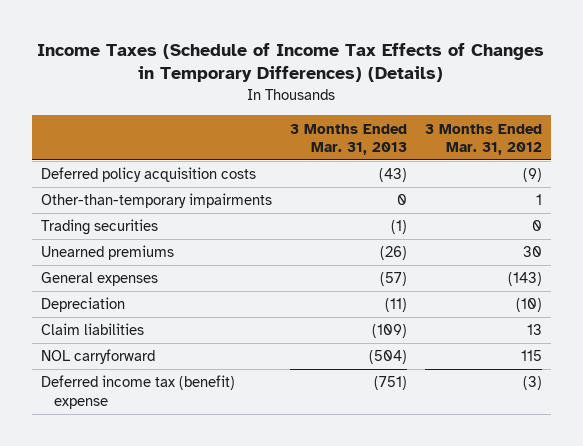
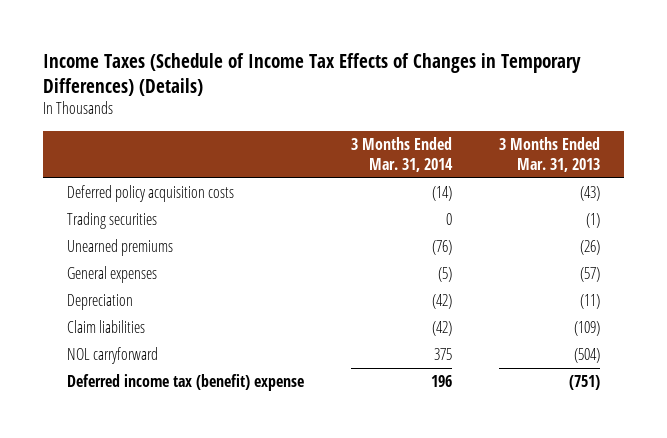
- | 3 Months Ended Mar. 31, 2013 | 3 Months Ended Mar. 31, 2012
+ | 3 Months Ended Mar. 31, 2014 | 3 Months Ended Mar. 31, 2013
- Other-than-temporary impairments | 0 | 1

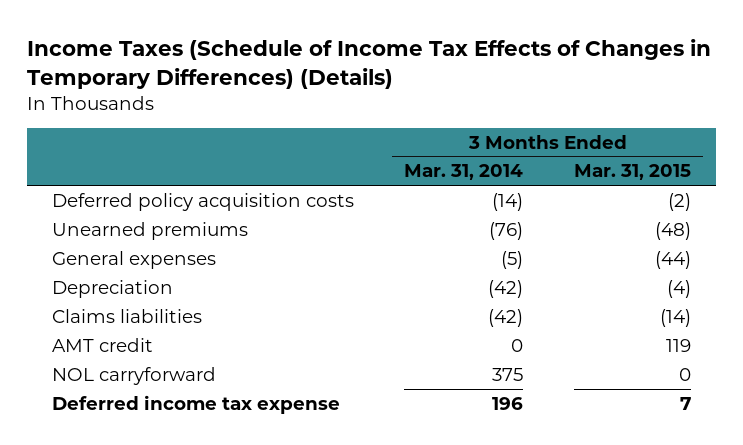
- | 3 Months Ended Mar. 31, 2014 | 3 Months Ended Mar. 31, 2013
+ | 3 Months Ended Mar. 31, 2014 | 3 Months Ended Mar. 31, 2015
- Trading securities | 0 | (1)
- Claim liabilities | (42) | (109)
+ Claims liabilities | (42) | (14)
+ AMT credit | 0 | 119
- Deferred income tax (benefit) expense | 196 | (751)
+ Deferred income tax expense | 196 | 7

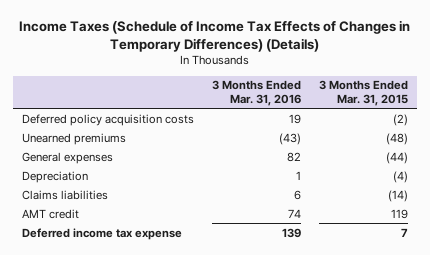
- | 3 Months Ended Mar. 31, 2014 | 3 Months Ended Mar. 31, 2015
+ | 3 Months Ended Mar. 31, 2016 | 3 Months Ended Mar. 31, 2015
- NOL carryforward | 375 | 0

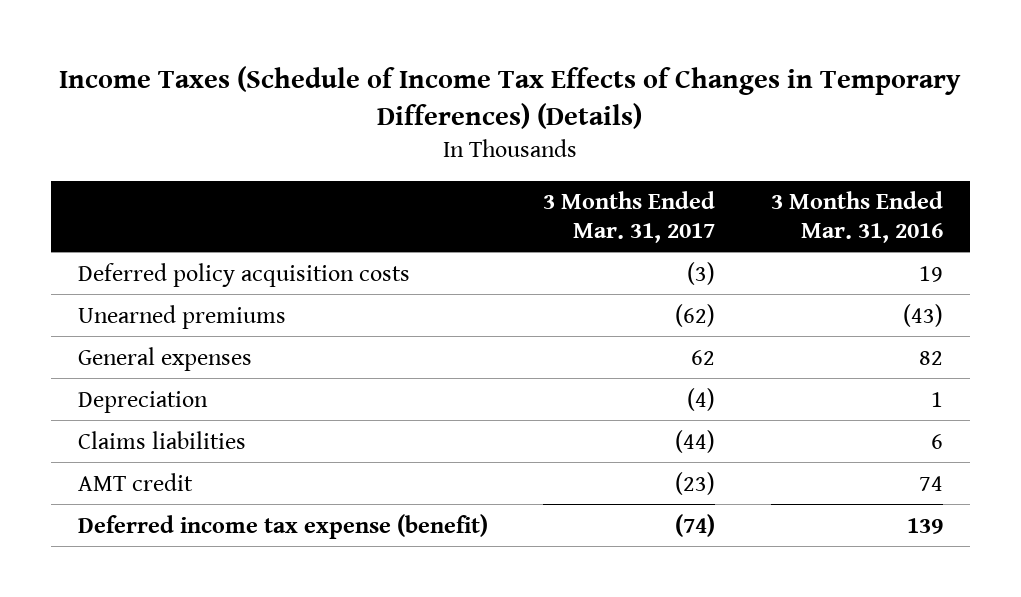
- | 3 Months Ended Mar. 31, 2016 | 3 Months Ended Mar. 31, 2015
+ | 3 Months Ended Mar. 31, 2017 | 3 Months Ended Mar. 31, 2016
- Deferred income tax expense | 139 | 7
+ Deferred income tax expense (benefit) | (74) | 139

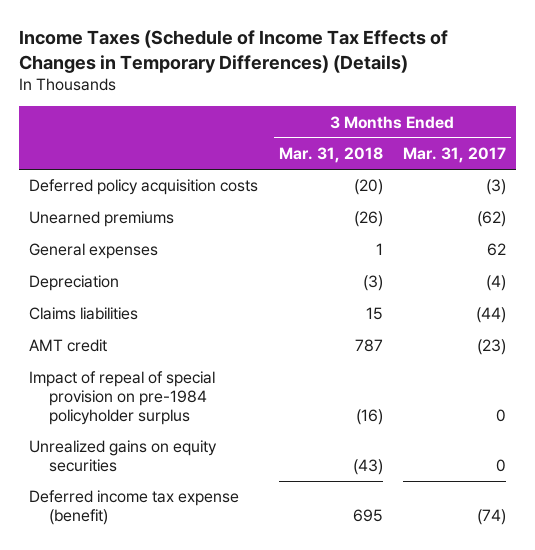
- | 3 Months Ended Mar. 31, 2017 | 3 Months Ended Mar. 31, 2016
+ | 3 Months Ended Mar. 31, 2018 | 3 Months Ended Mar. 31, 2017
+ Impact of repeal of special provision on pre-1984 policyholder surplus | (16) | 0
+ Unrealized gains on equity securities | (43) | 0

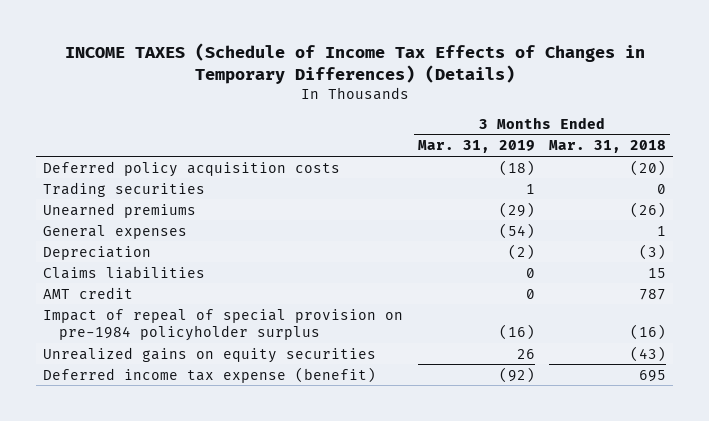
- Income Taxes (Schedule of Income Tax Effects of Changes in Temporary Differences) (Details)
+ INCOME TAXES (Schedule of Income Tax Effects of Changes in Temporary Differences) (Details)
- | 3 Months Ended Mar. 31, 2018 | 3 Months Ended Mar. 31, 2017
+ | 3 Months Ended Mar. 31, 2019 | 3 Months Ended Mar. 31, 2018
+ Trading securities | 1 | 0

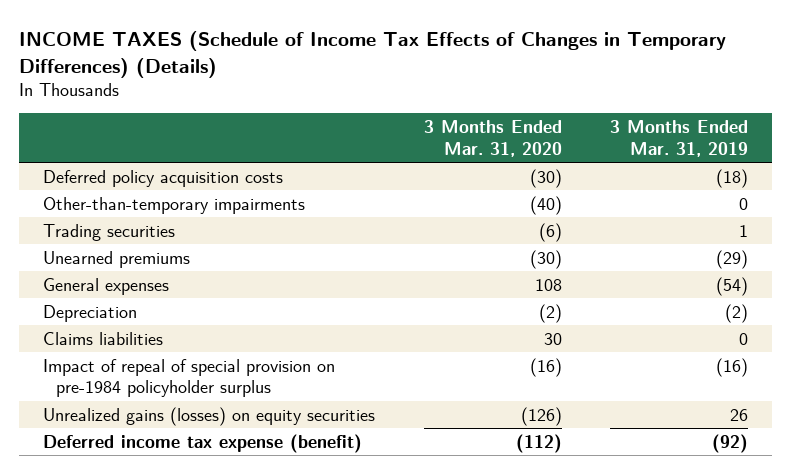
- | 3 Months Ended Mar. 31, 2019 | 3 Months Ended Mar. 31, 2018
+ | 3 Months Ended Mar. 31, 2020 | 3 Months Ended Mar. 31, 2019
+ Other-than-temporary impairments | (40) | 0
- AMT credit | 0 | 787
- Unrealized gains on equity securities | 26 | (43)
+ Unrealized gains (losses) on equity securities | (126) | 26

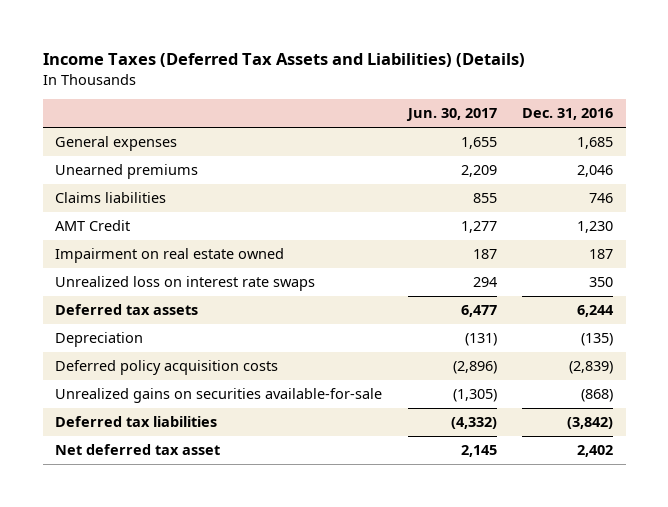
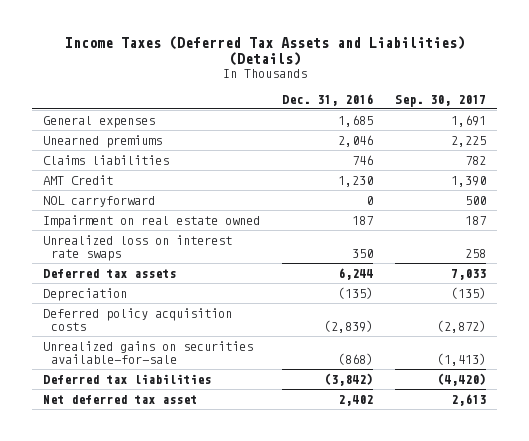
- | Jun. 30, 2017 | Dec. 31, 2016
+ | Dec. 31, 2016 | Sep. 30, 2017
+ NOL carryforward | 0 | 500

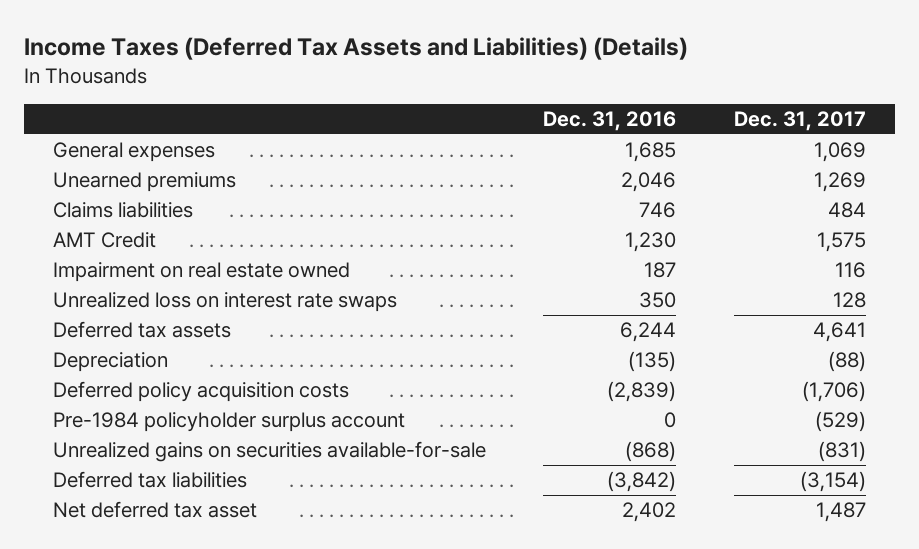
- | Dec. 31, 2016 | Sep. 30, 2017
+ | Dec. 31, 2016 | Dec. 31, 2017
- NOL carryforward | 0 | 500
+ Pre-1984 policyholder surplus account | 0 | (529)

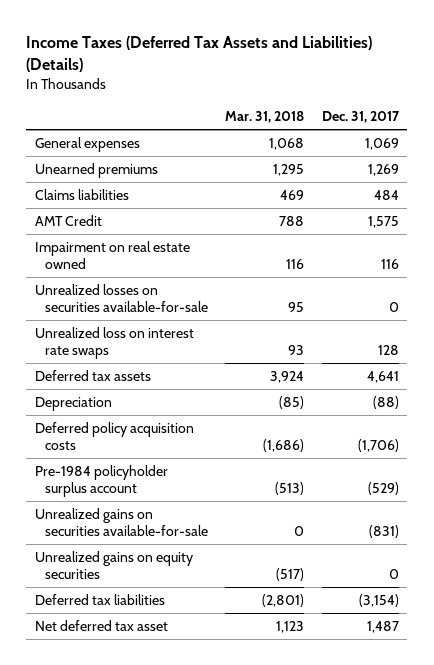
- | Dec. 31, 2016 | Dec. 31, 2017
+ | Mar. 31, 2018 | Dec. 31, 2017
+ Unrealized losses on securities available-for-sale | 95 | 0
+ Unrealized gains on equity securities | (517) | 0

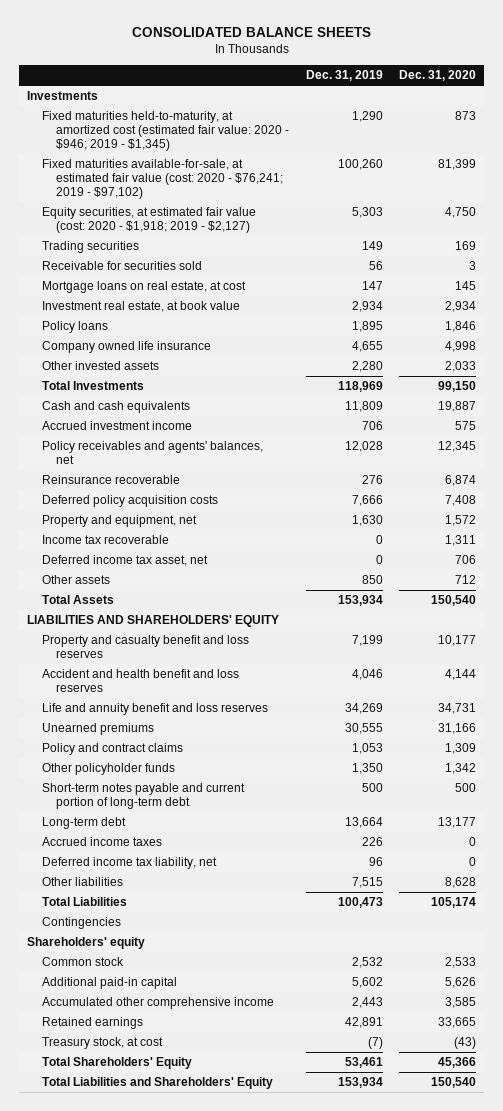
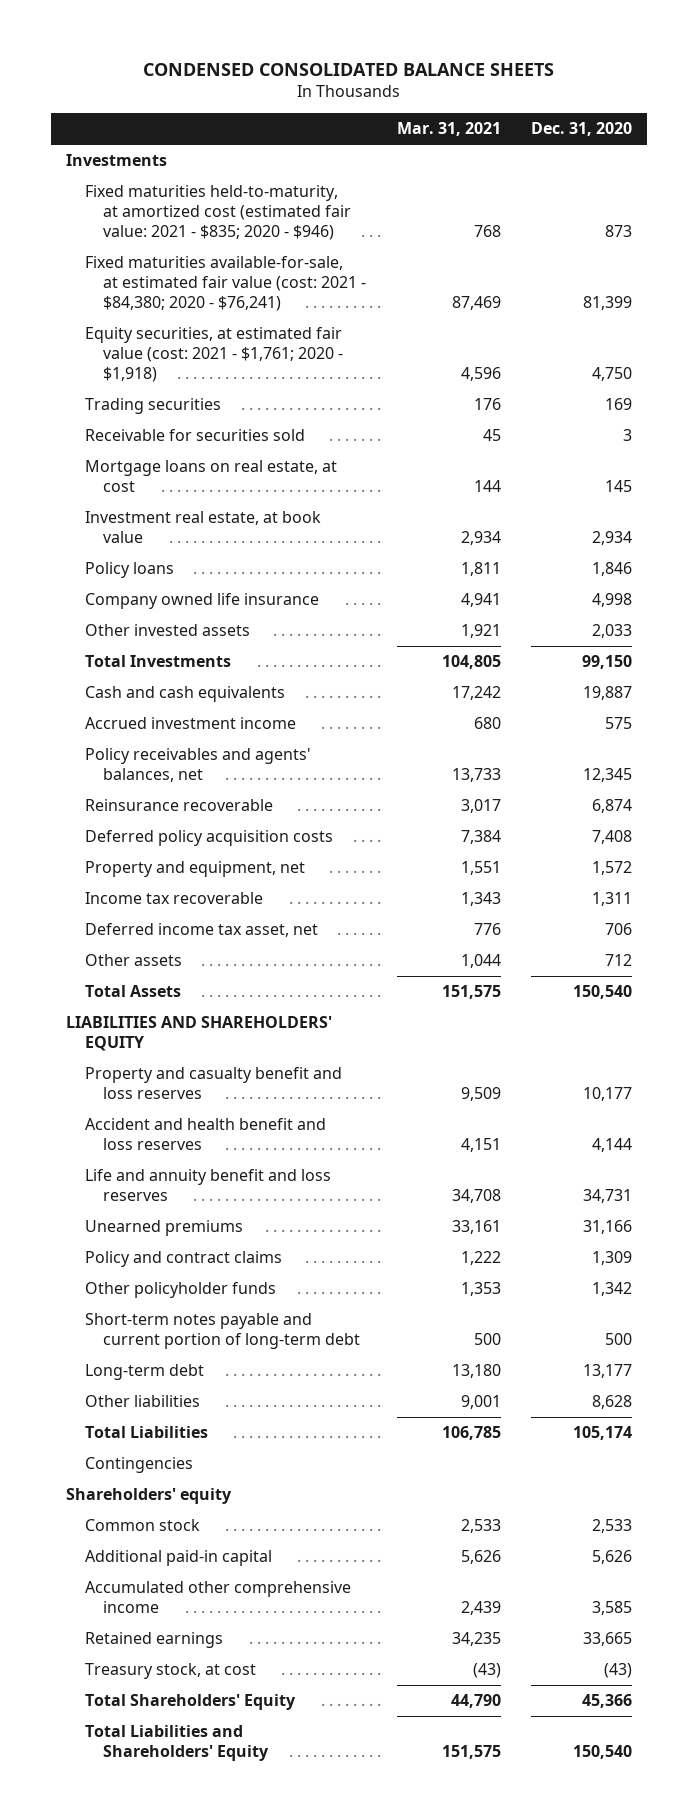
- CONSOLIDATED BALANCE SHEETS
+ CONDENSED CONSOLIDATED BALANCE SHEETS
- | Dec. 31, 2019 | Dec. 31, 2020
+ | Mar. 31, 2021 | Dec. 31, 2020
- Fixed maturities held-to-maturity, at amortized cost (estimated fair value: 2020 - $946; 2019 - $1,345) | 1,290 | 873
- Fixed maturities available-for-sale, at estimated fair value (cost: 2020 - $76,241; 2019 - $97,102) | 100,260 | 81,399
- Equity securities, at estimated fair value (cost: 2020 - $1,918; 2019 - $2,127) | 5,303 | 4,750
+ Fixed maturities held-to-maturity, at amortized cost (estimated fair value: 2021 - $835; 2020 - $946) | 768 | 873
+ Fixed maturities available-for-sale, at estimated fair value (cost: 2021 - $84,380; 2020 - $76,241) | 87,469 | 81,399
+ Equity securities, at estimated fair value (cost: 2021 - $1,761; 2020 - $1,918) | 4,596 | 4,750
- Accrued income taxes | 226 | 0
- Deferred income tax liability, net | 96 | 0

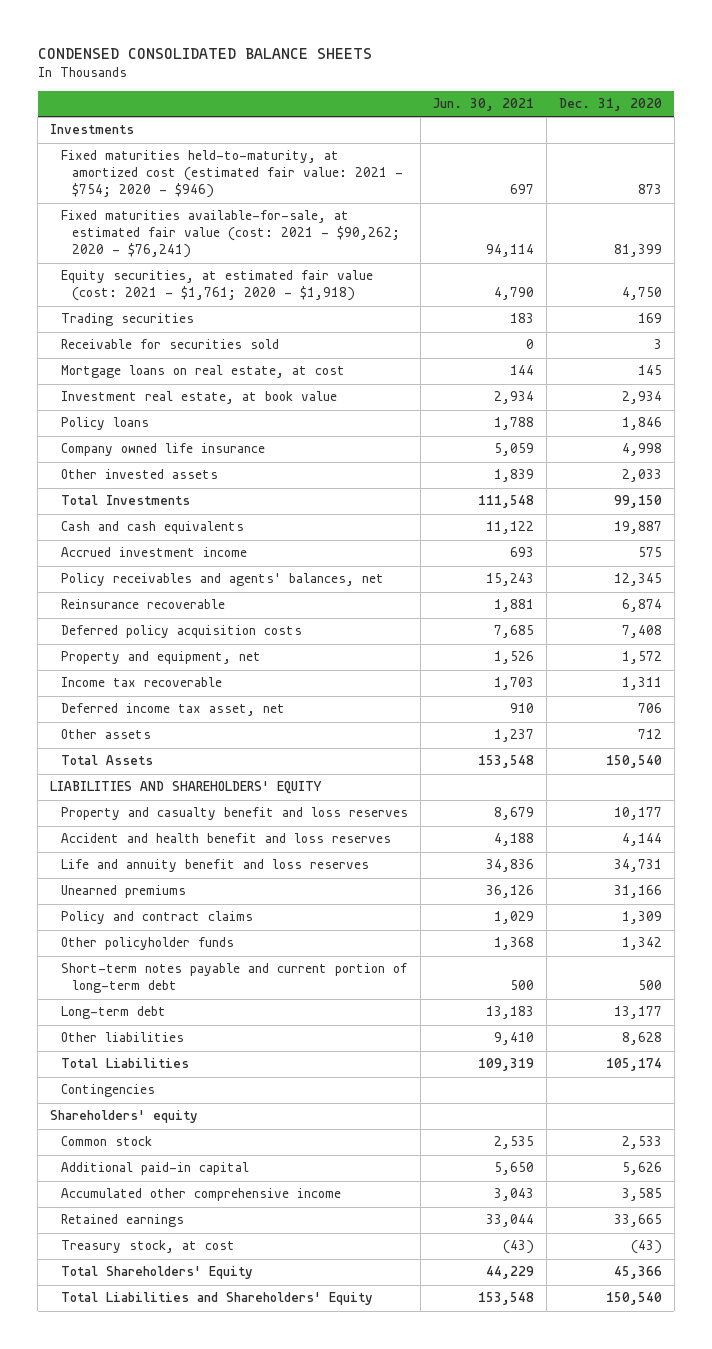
- | Mar. 31, 2021 | Dec. 31, 2020
+ | Jun. 30, 2021 | Dec. 31, 2020
- Fixed maturities held-to-maturity, at amortized cost (estimated fair value: 2021 - $835; 2020 - $946) | 768 | 873
- Fixed maturities available-for-sale, at estimated fair value (cost: 2021 - $84,380; 2020 - $76,241) | 87,469 | 81,399
+ Fixed maturities held-to-maturity, at amortized cost (estimated fair value: 2021 - $754; 2020 - $946) | 697 | 873
+ Fixed maturities available-for-sale, at estimated fair value (cost: 2021 - $90,262; 2020 - $76,241) | 94,114 | 81,399

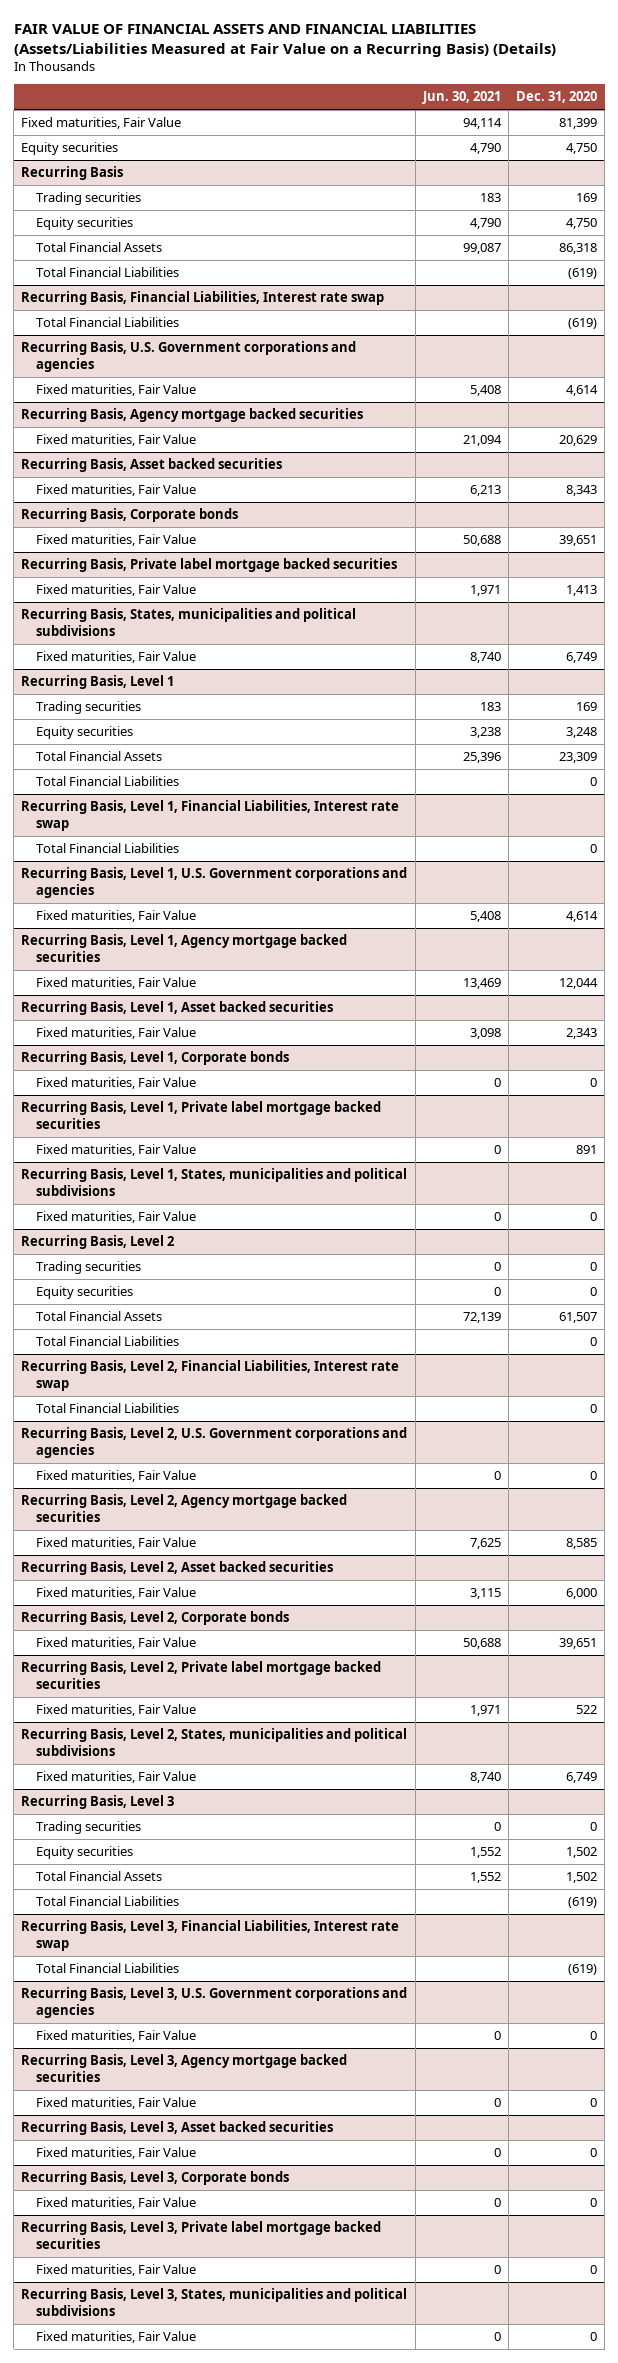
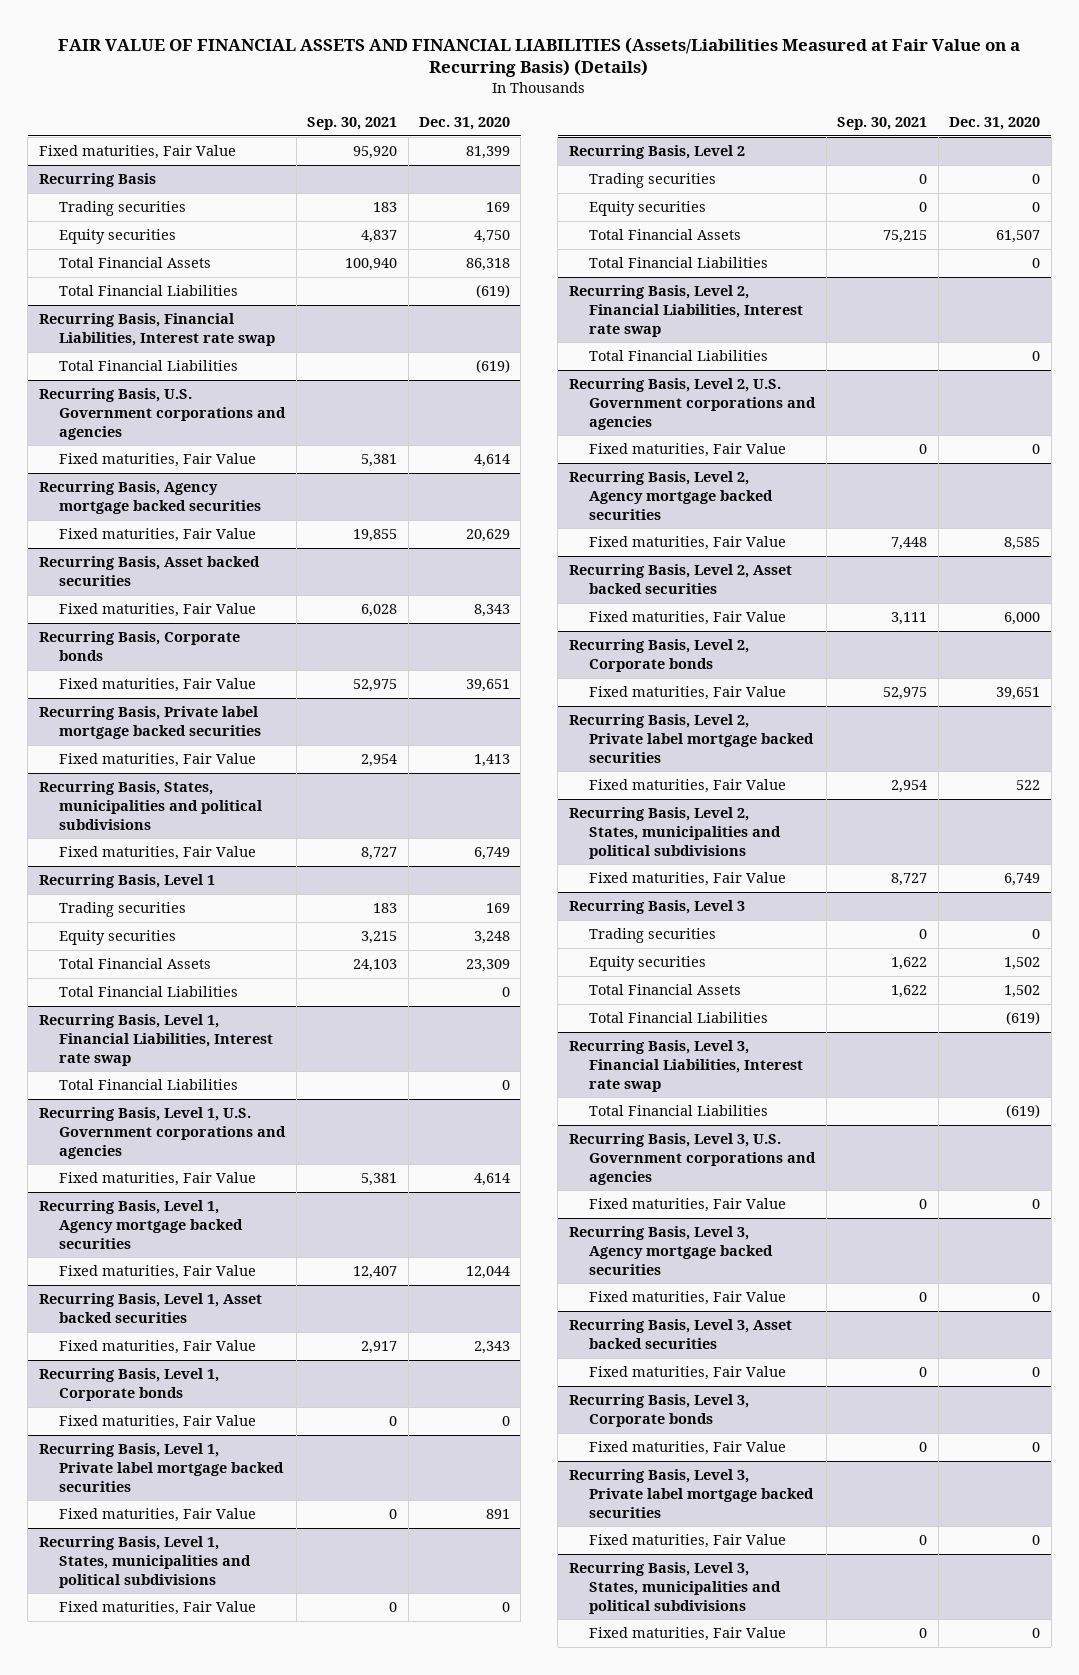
- | Jun. 30, 2021 | Dec. 31, 2020
+ | Sep. 30, 2021 | Dec. 31, 2020
- Equity securities | 4,790 | 4,750

